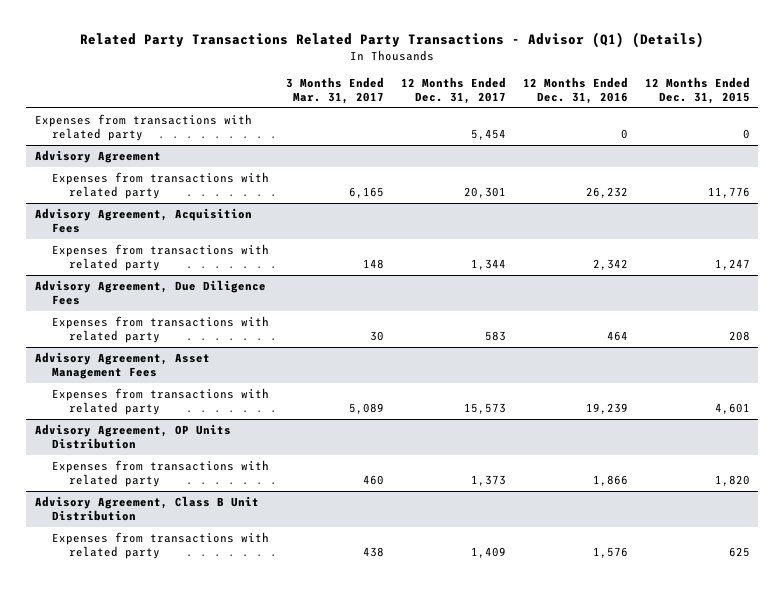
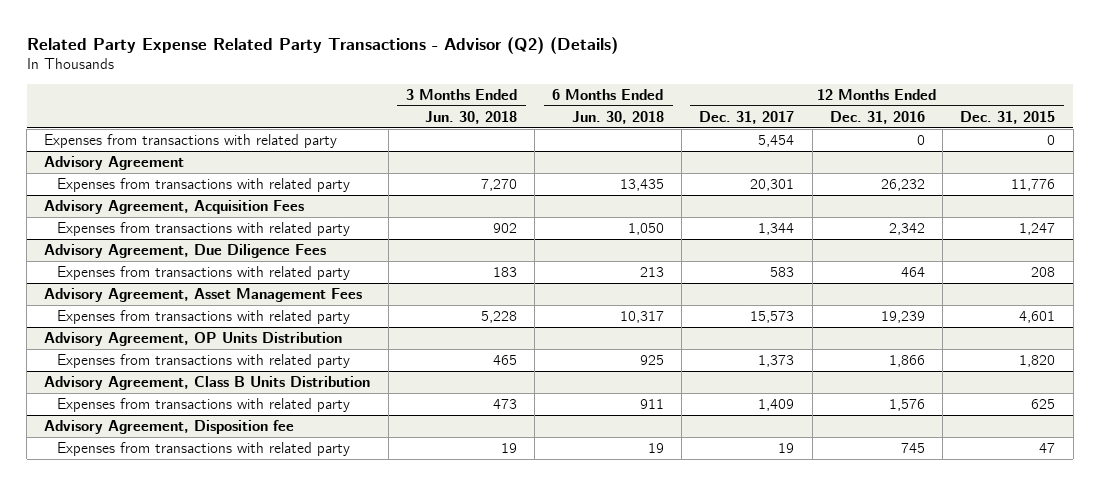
- Related Party Transactions Related Party Transactions - Advisor (Q1) (Details)
+ Related Party Expense Related Party Transactions - Advisor (Q2) (Details)
- | 3 Months Ended Mar. 31, 2017 | 12 Months Ended Dec. 31, 2017 | 12 Months Ended Dec. 31, 2016 | 12 Months Ended Dec. 31, 2015
+ | 3 Months Ended Jun. 30, 2018 | 6 Months Ended Jun. 30, 2018 | 12 Months Ended Dec. 31, 2017 | 12 Months Ended Dec. 31, 2016 | 12 Months Ended Dec. 31, 2015
- Advisory Agreement, Class B Unit Distribution
+ Advisory Agreement, Class B Units Distribution
+ Advisory Agreement, Disposition fee
+ Expenses from transactions with related party | 19 | 19 | 19 | 745 | 47

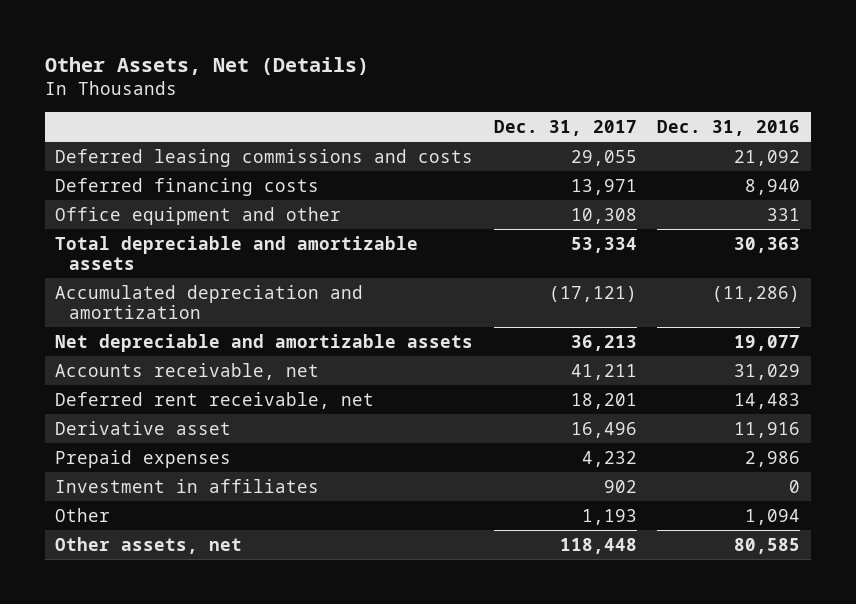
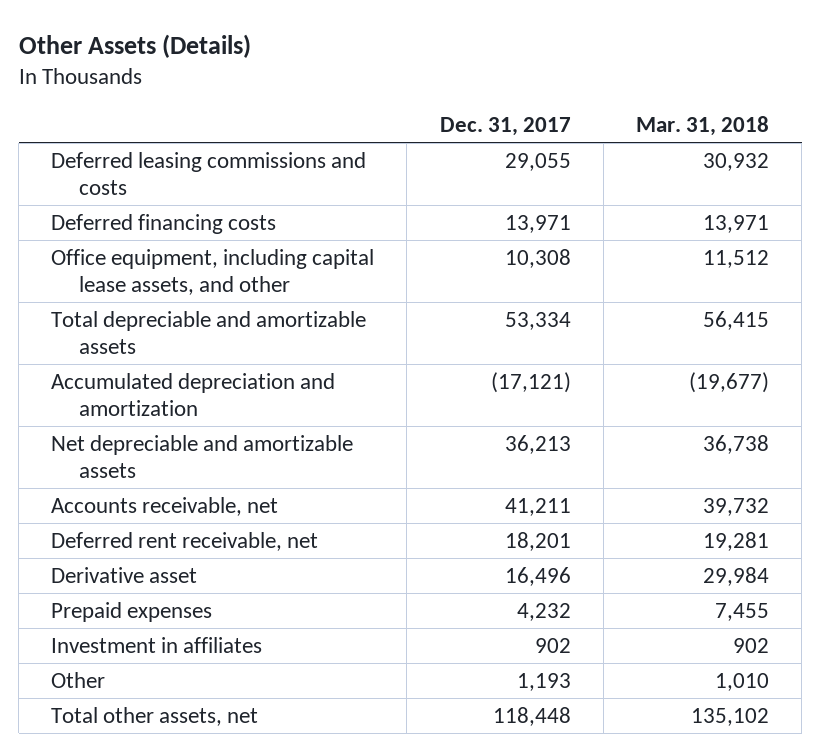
- Other Assets, Net (Details)
+ Other Assets (Details)
- | Dec. 31, 2017 | Dec. 31, 2016
+ | Dec. 31, 2017 | Mar. 31, 2018
- Office equipment and other | 10,308 | 331
+ Office equipment, including capital lease assets, and other | 10,308 | 11,512
- Other assets, net | 118,448 | 80,585
+ Total other assets, net | 118,448 | 135,102

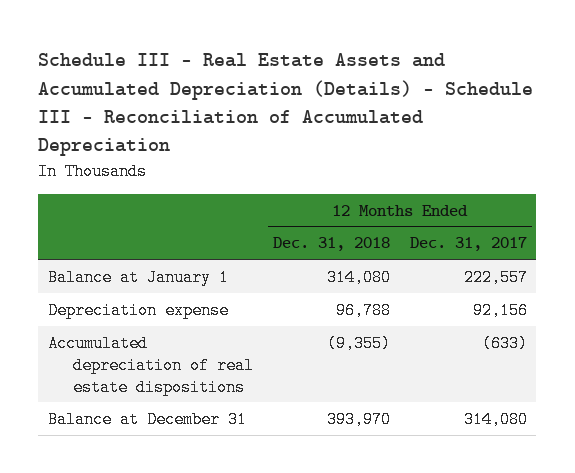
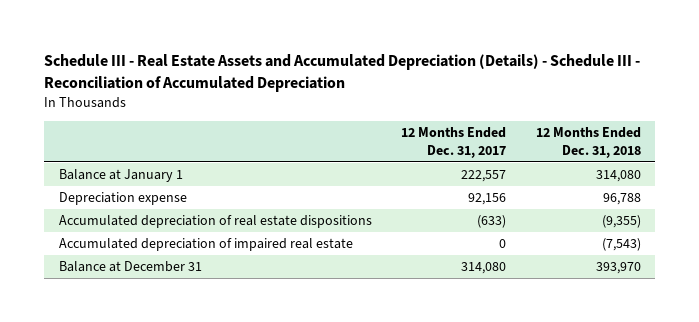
- | 12 Months Ended Dec. 31, 2018 | 12 Months Ended Dec. 31, 2017
+ | 12 Months Ended Dec. 31, 2017 | 12 Months Ended Dec. 31, 2018
+ Accumulated depreciation of impaired real estate | 0 | (7,543)

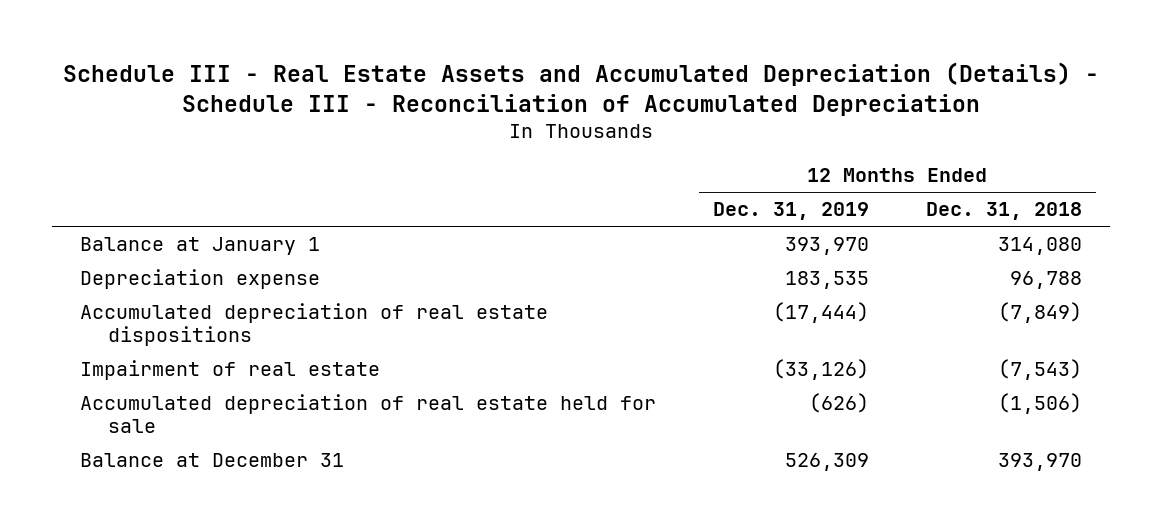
- | 12 Months Ended Dec. 31, 2017 | 12 Months Ended Dec. 31, 2018
+ | 12 Months Ended Dec. 31, 2019 | 12 Months Ended Dec. 31, 2018
- Accumulated depreciation of real estate dispositions | (633) | (9,355)
- Accumulated depreciation of impaired real estate | 0 | (7,543)
+ Accumulated depreciation of real estate dispositions | (17,444) | (7,849)
+ Impairment of real estate | (33,126) | (7,543)
+ Accumulated depreciation of real estate held for sale | (626) | (1,506)

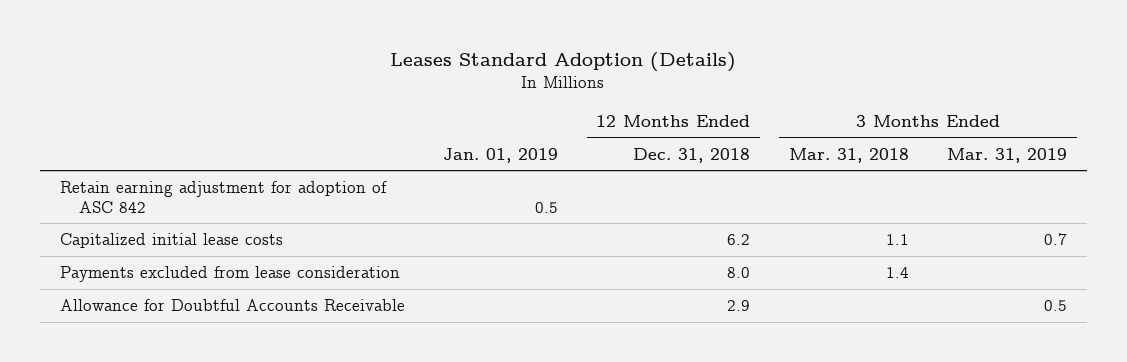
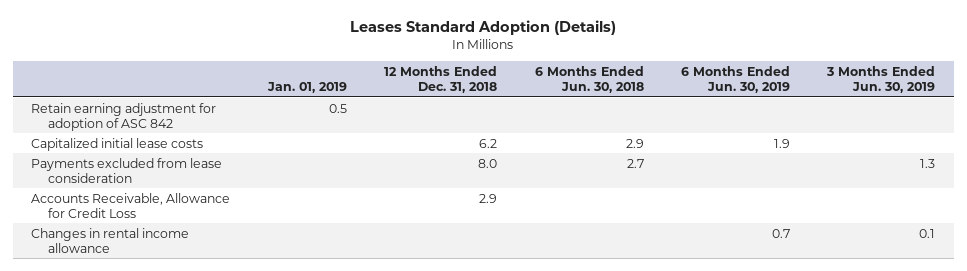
- | Jan. 01, 2019 | 12 Months Ended Dec. 31, 2018 | 3 Months Ended Mar. 31, 2018 | 3 Months Ended Mar. 31, 2019
+ | Jan. 01, 2019 | 12 Months Ended Dec. 31, 2018 | 6 Months Ended Jun. 30, 2018 | 6 Months Ended Jun. 30, 2019 | 3 Months Ended Jun. 30, 2019
- Allowance for Doubtful Accounts Receivable | | 2.9 | | 0.5
+ Accounts Receivable, Allowance for Credit Loss | | 2.9 | | |
+ Changes in rental income allowance | | | | 0.7 | 0.1

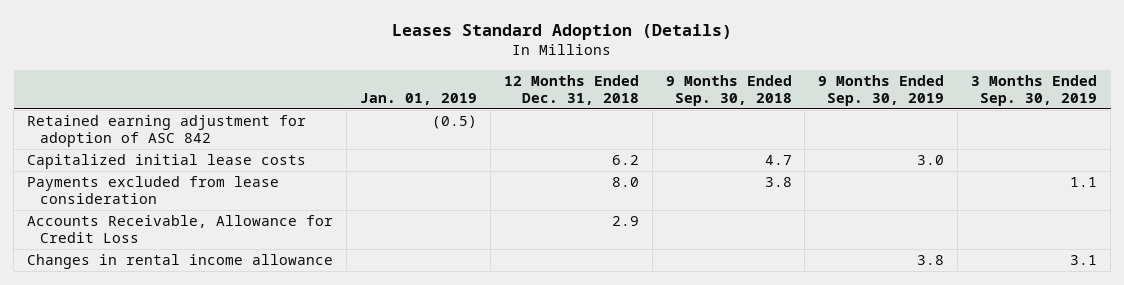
- | Jan. 01, 2019 | 12 Months Ended Dec. 31, 2018 | 6 Months Ended Jun. 30, 2018 | 6 Months Ended Jun. 30, 2019 | 3 Months Ended Jun. 30, 2019
+ | Jan. 01, 2019 | 12 Months Ended Dec. 31, 2018 | 9 Months Ended Sep. 30, 2018 | 9 Months Ended Sep. 30, 2019 | 3 Months Ended Sep. 30, 2019
- Retain earning adjustment for adoption of ASC 842 | 0.5 | | | |
+ Retained earning adjustment for adoption of ASC 842 | (0.5) | | | |

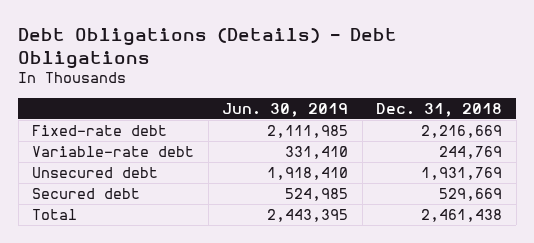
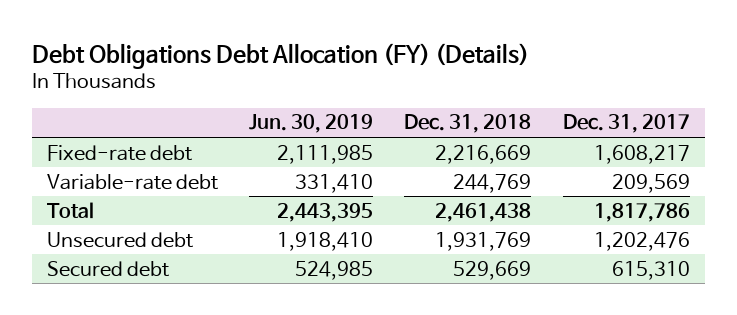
- Debt Obligations (Details) - Debt Obligations
+ Debt Obligations Debt Allocation (FY) (Details)
- | Jun. 30, 2019 | Dec. 31, 2018
+ | Jun. 30, 2019 | Dec. 31, 2018 | Dec. 31, 2017
moved up: Total | 2,443,395 | 2,461,438 | 1,817,786

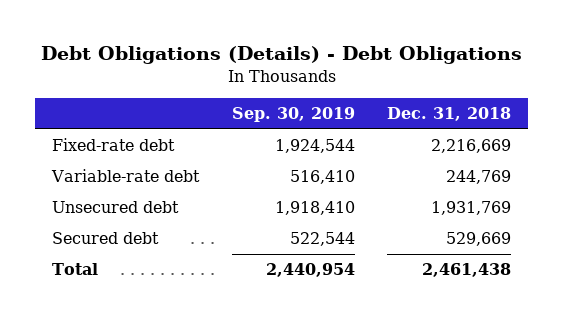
- Debt Obligations Debt Allocation (FY) (Details)
+ Debt Obligations (Details) - Debt Obligations
- | Jun. 30, 2019 | Dec. 31, 2018 | Dec. 31, 2017
+ | Sep. 30, 2019 | Dec. 31, 2018
moved down: Total | 2,440,954 | 2,461,438

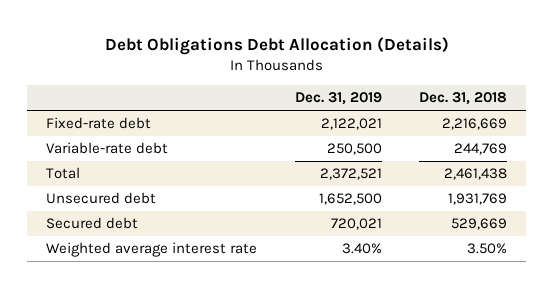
- Debt Obligations (Details) - Debt Obligations
+ Debt Obligations Debt Allocation (Details)
- | Sep. 30, 2019 | Dec. 31, 2018
+ | Dec. 31, 2019 | Dec. 31, 2018
moved up: Total | 2,372,521 | 2,461,438
+ Weighted average interest rate | 3.40% | 3.50%

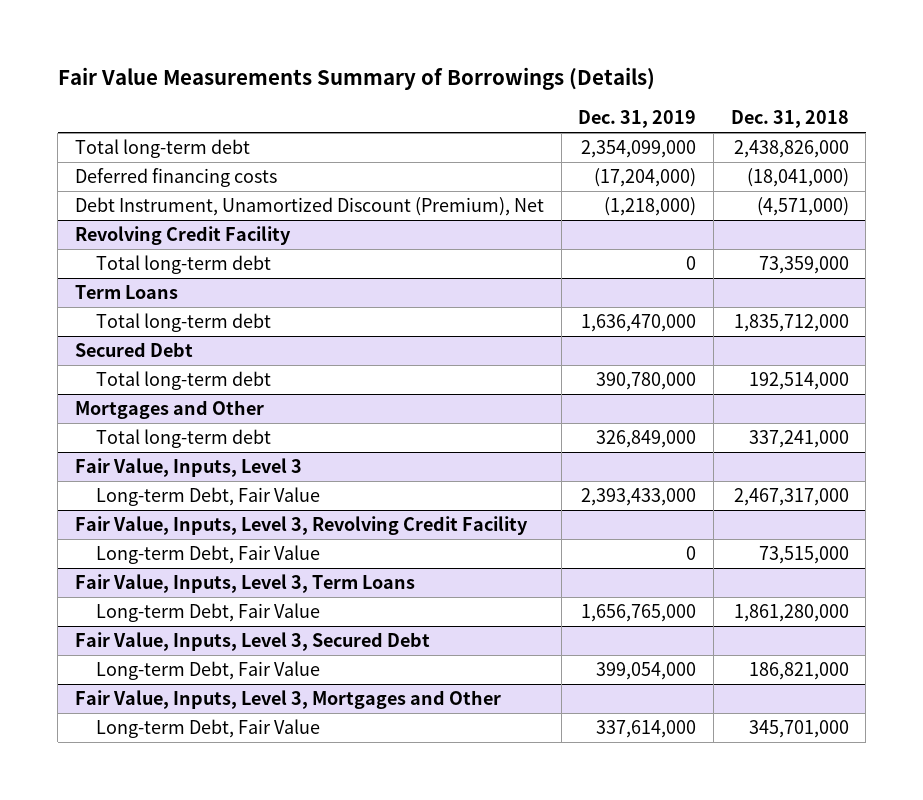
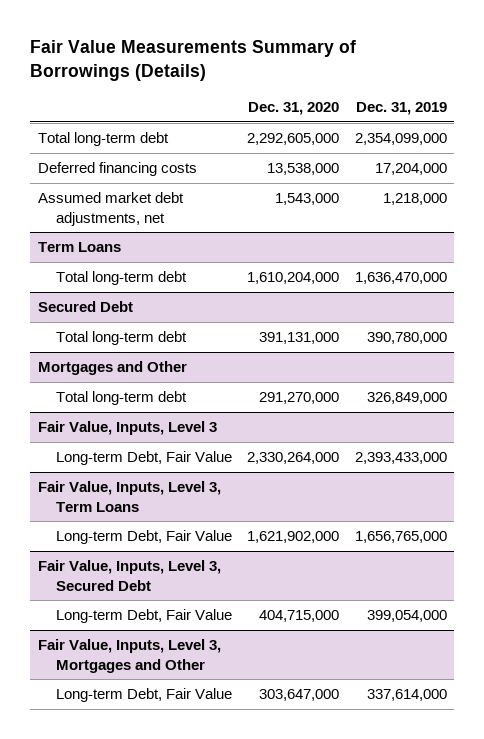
- | Dec. 31, 2019 | Dec. 31, 2018
+ | Dec. 31, 2020 | Dec. 31, 2019
- Deferred financing costs | (17,204,000) | (18,041,000)
- Debt Instrument, Unamortized Discount (Premium), Net | (1,218,000) | (4,571,000)
- Revolving Credit Facility
- Total long-term debt | 0 | 73,359,000
+ Deferred financing costs | 13,538,000 | 17,204,000
+ Assumed market debt adjustments, net | 1,543,000 | 1,218,000
- Fair Value, Inputs, Level 3, Revolving Credit Facility
- Long-term Debt, Fair Value | 0 | 73,515,000

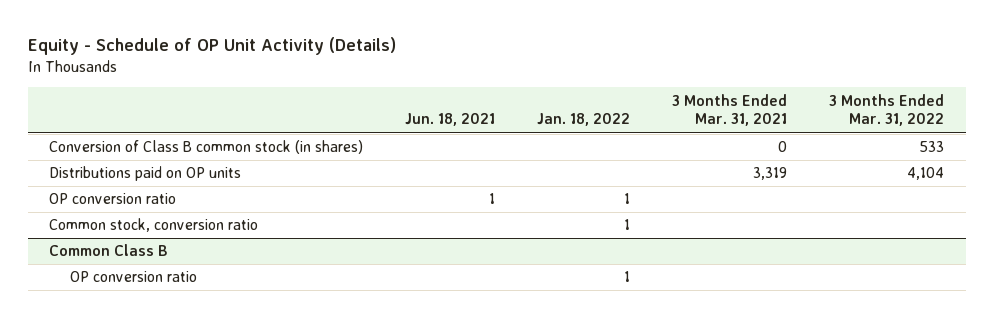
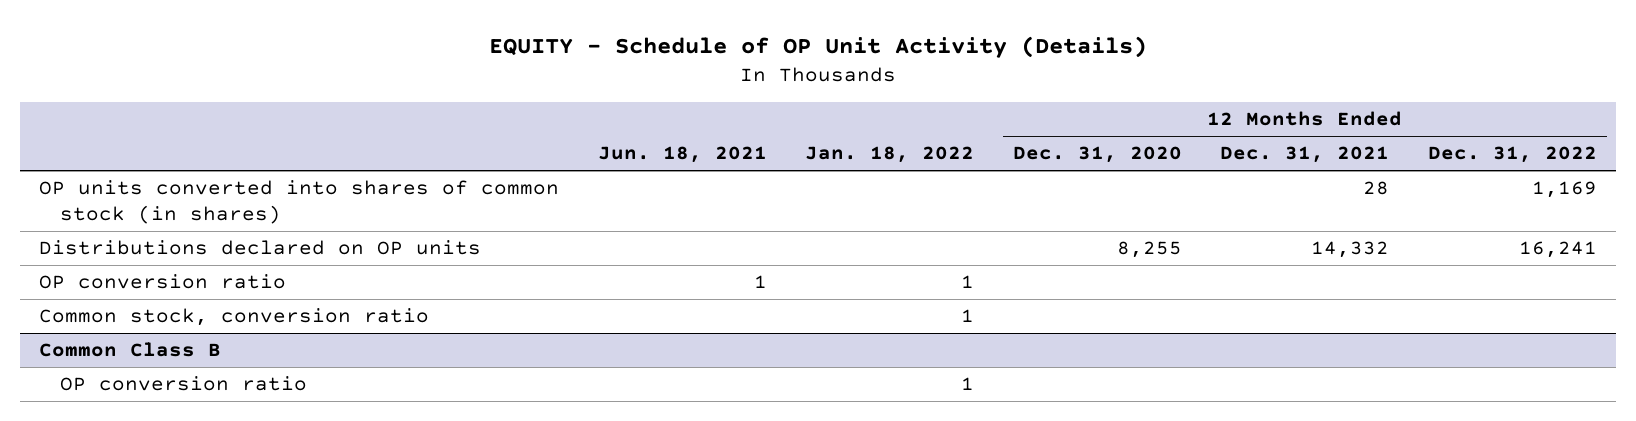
- Equity - Schedule of OP Unit Activity (Details)
+ EQUITY - Schedule of OP Unit Activity (Details)
- | Jun. 18, 2021 | Jan. 18, 2022 | 3 Months Ended Mar. 31, 2021 | 3 Months Ended Mar. 31, 2022
+ | Jun. 18, 2021 | Jan. 18, 2022 | 12 Months Ended Dec. 31, 2020 | 12 Months Ended Dec. 31, 2021 | 12 Months Ended Dec. 31, 2022
- Conversion of Class B common stock (in shares) | | | 0 | 533
- Distributions paid on OP units | | | 3,319 | 4,104
+ OP units converted into shares of common stock (in shares) | | | | 28 | 1,169
+ Distributions declared on OP units | | | 8,255 | 14,332 | 16,241

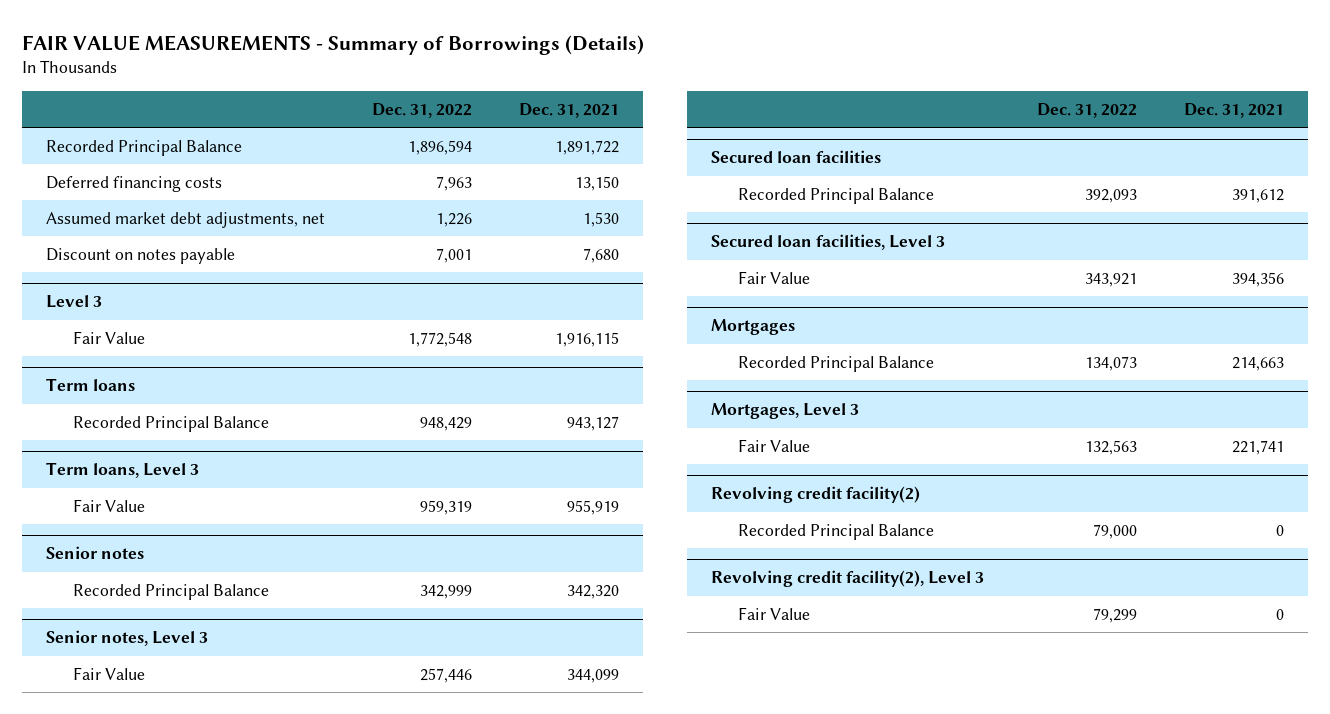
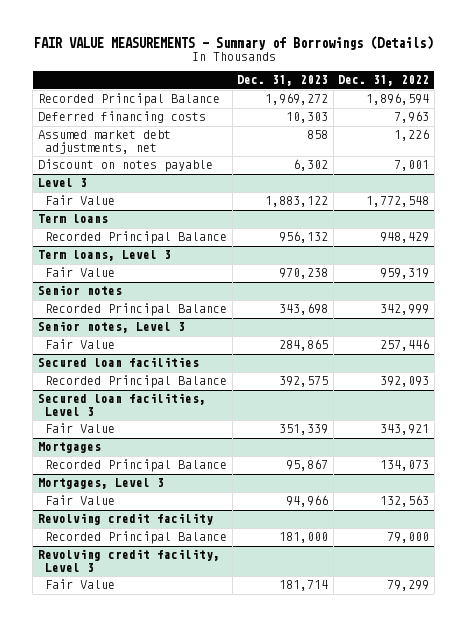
- | Dec. 31, 2022 | Dec. 31, 2021
+ | Dec. 31, 2023 | Dec. 31, 2022
- Revolving credit facility(2)
+ Revolving credit facility
- Revolving credit facility(2), Level 3
+ Revolving credit facility, Level 3

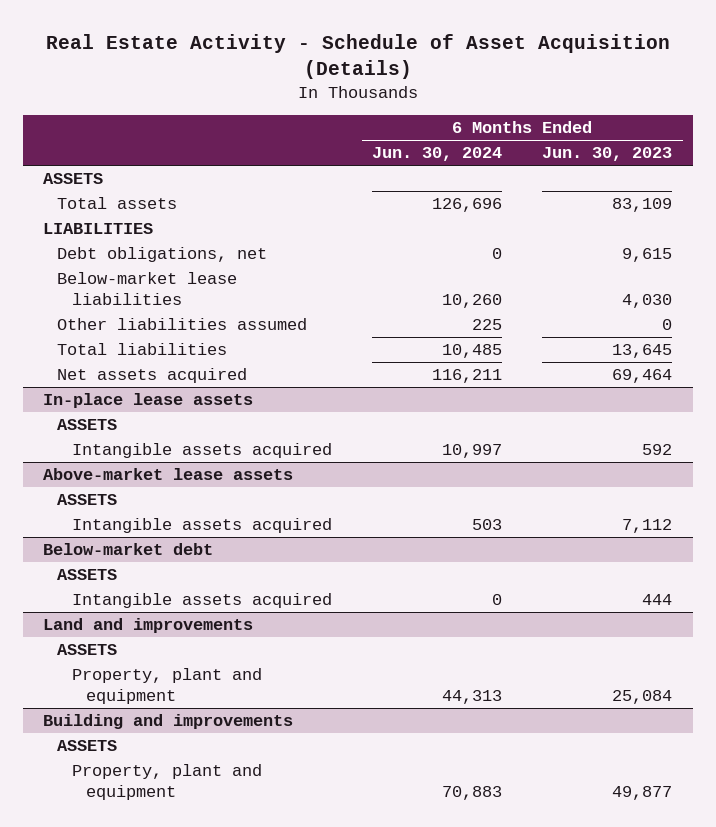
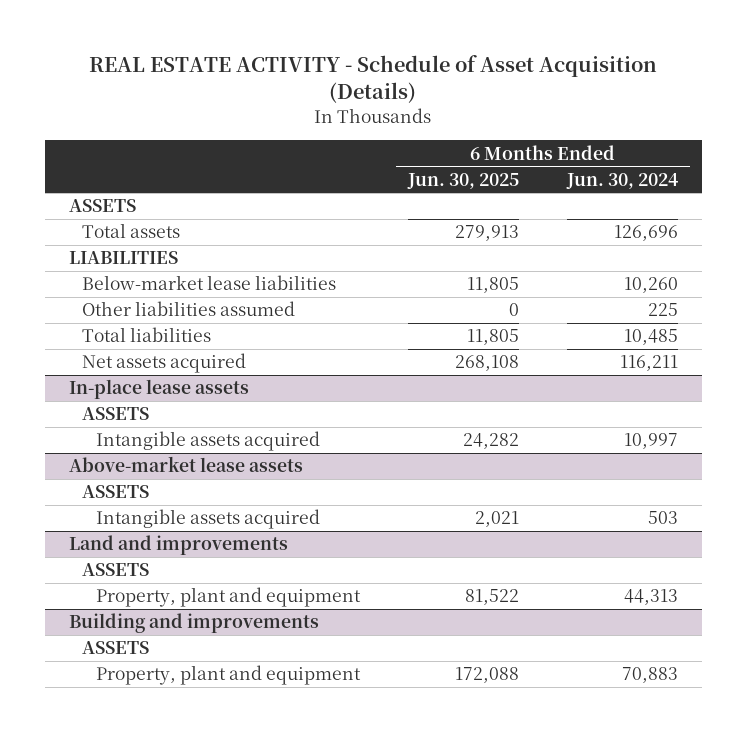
- Real Estate Activity - Schedule of Asset Acquisition (Details)
+ REAL ESTATE ACTIVITY - Schedule of Asset Acquisition (Details)
- | 6 Months Ended Jun. 30, 2024 | 6 Months Ended Jun. 30, 2023
+ | 6 Months Ended Jun. 30, 2025 | 6 Months Ended Jun. 30, 2024
- Debt obligations, net | 0 | 9,615
- Below-market debt
- ASSETS
- Intangible assets acquired | 0 | 444

